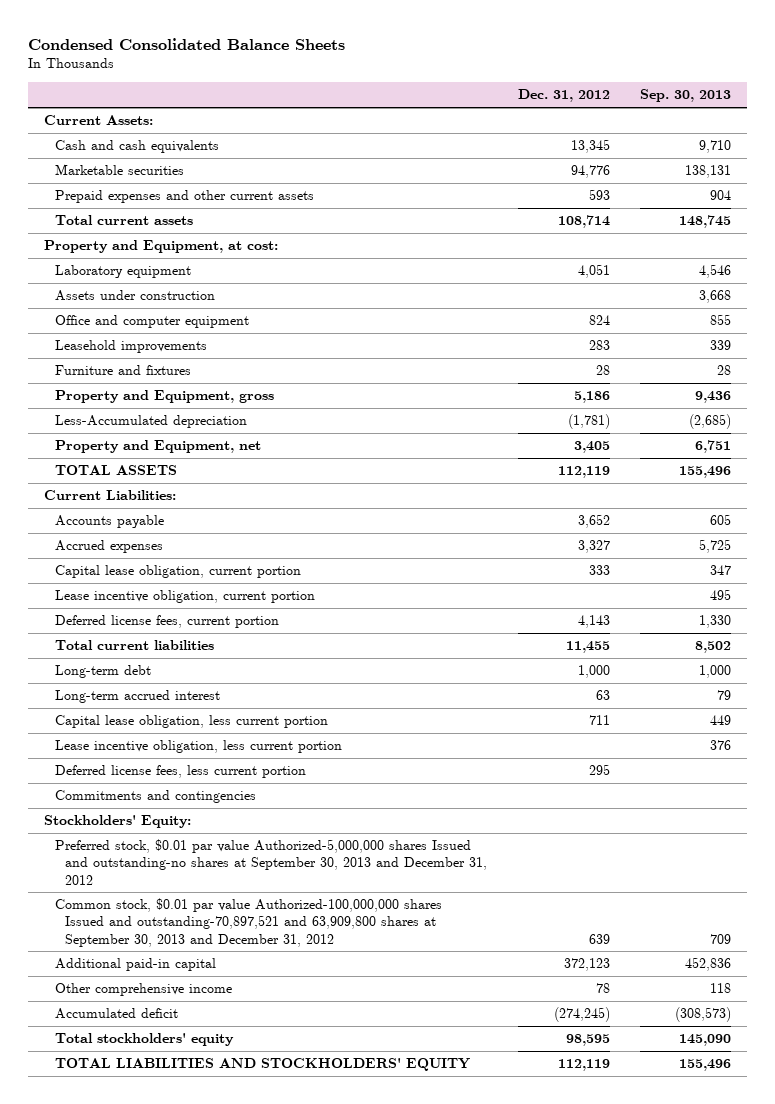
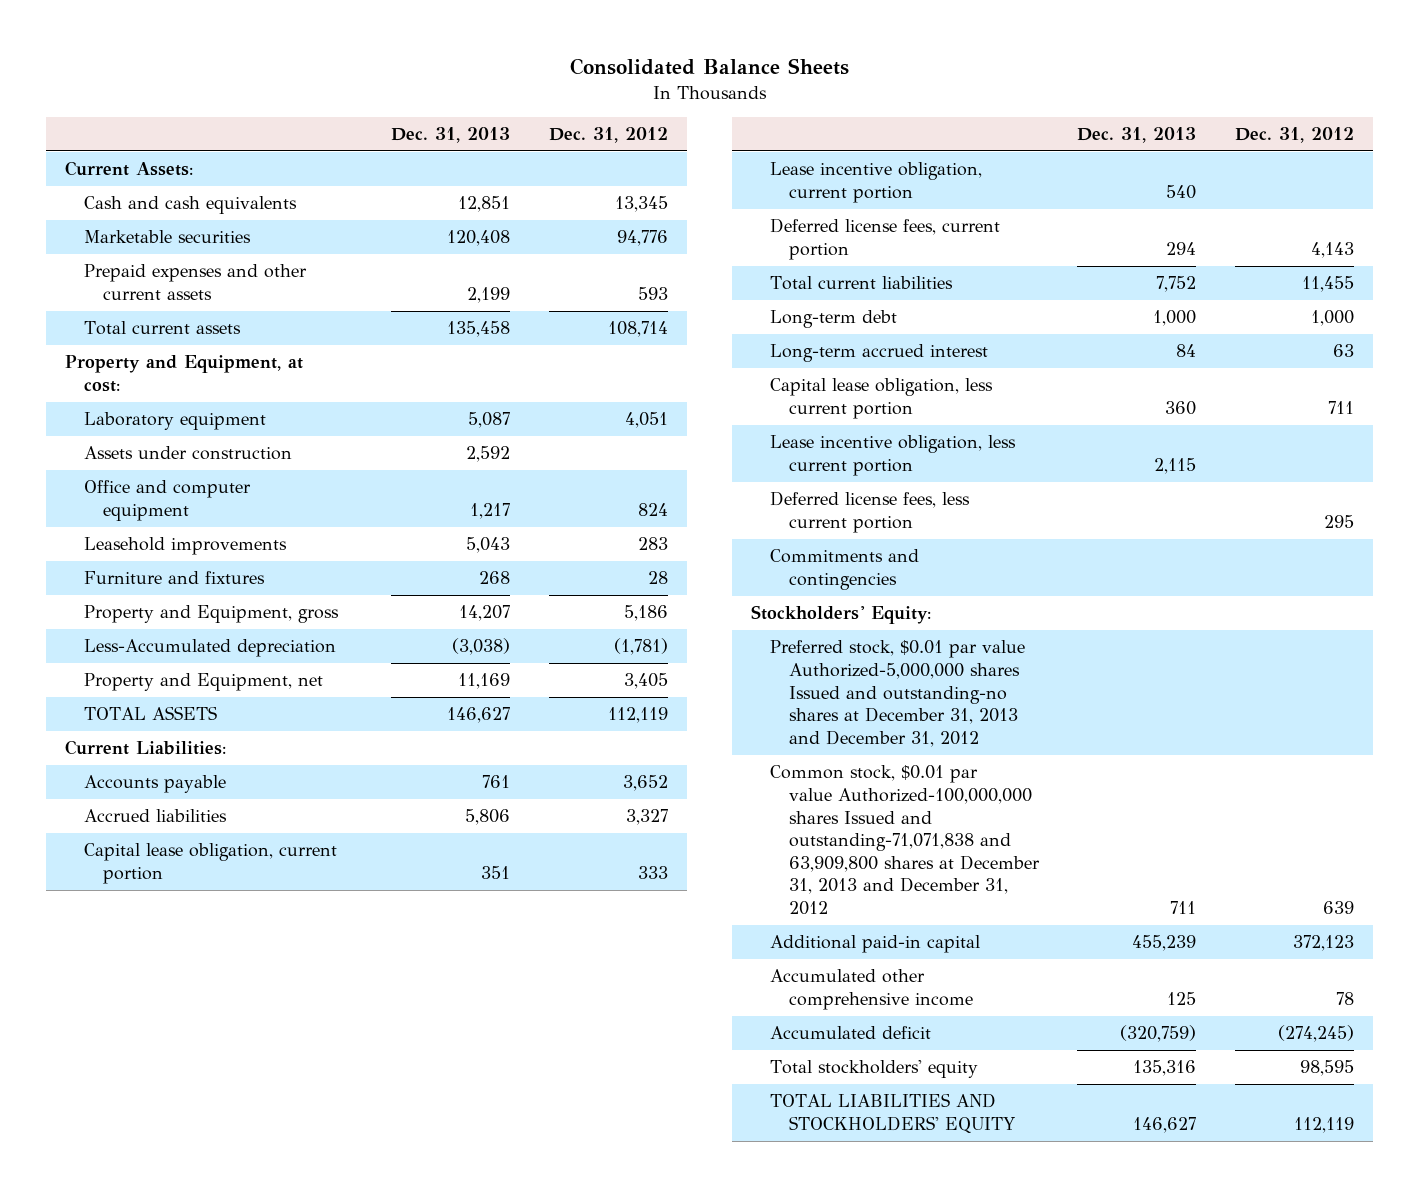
- Condensed Consolidated Balance Sheets
+ Consolidated Balance Sheets
- | Dec. 31, 2012 | Sep. 30, 2013
+ | Dec. 31, 2013 | Dec. 31, 2012
- Accrued expenses | 3,327 | 5,725
+ Accrued liabilities | 5,806 | 3,327
- Preferred stock, $0.01 par value Authorized-5,000,000 shares Issued and outstanding-no shares at September 30, 2013 and December 31, 2012
- Common stock, $0.01 par value Authorized-100,000,000 shares Issued and outstanding-70,897,521 and 63,909,800 shares at September 30, 2013 and December 31, 2012 | 639 | 709
+ Preferred stock, $0.01 par value Authorized-5,000,000 shares Issued and outstanding-no shares at December 31, 2013 and December 31, 2012
+ Common stock, $0.01 par value Authorized-100,000,000 shares Issued and outstanding-71,071,838 and 63,909,800 shares at December 31, 2013 and December 31, 2012 | 711 | 639
- Other comprehensive income | 78 | 118
+ Accumulated other comprehensive income | 125 | 78

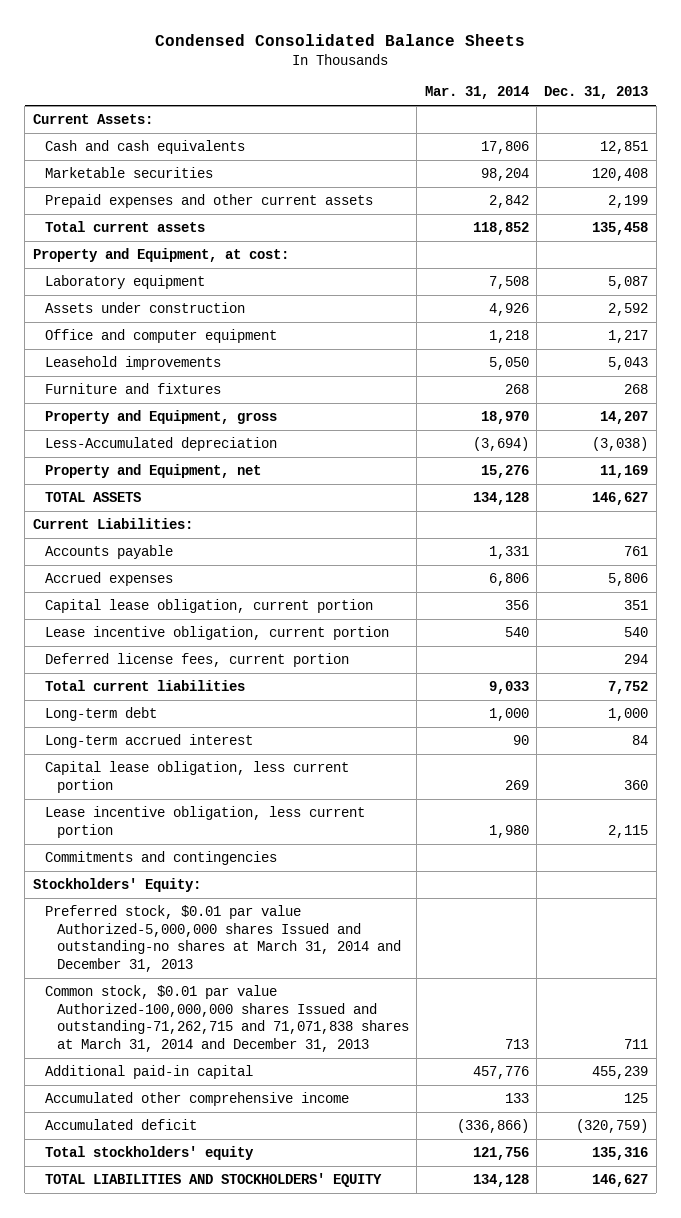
- Consolidated Balance Sheets
+ Condensed Consolidated Balance Sheets
- | Dec. 31, 2013 | Dec. 31, 2012
+ | Mar. 31, 2014 | Dec. 31, 2013
- Accrued liabilities | 5,806 | 3,327
+ Accrued expenses | 6,806 | 5,806
- Deferred license fees, less current portion | | 295
- Preferred stock, $0.01 par value Authorized-5,000,000 shares Issued and outstanding-no shares at December 31, 2013 and December 31, 2012
- Common stock, $0.01 par value Authorized-100,000,000 shares Issued and outstanding-71,071,838 and 63,909,800 shares at December 31, 2013 and December 31, 2012 | 711 | 639
+ Preferred stock, $0.01 par value Authorized-5,000,000 shares Issued and outstanding-no shares at March 31, 2014 and December 31, 2013
+ Common stock, $0.01 par value Authorized-100,000,000 shares Issued and outstanding-71,262,715 and 71,071,838 shares at March 31, 2014 and December 31, 2013 | 713 | 711

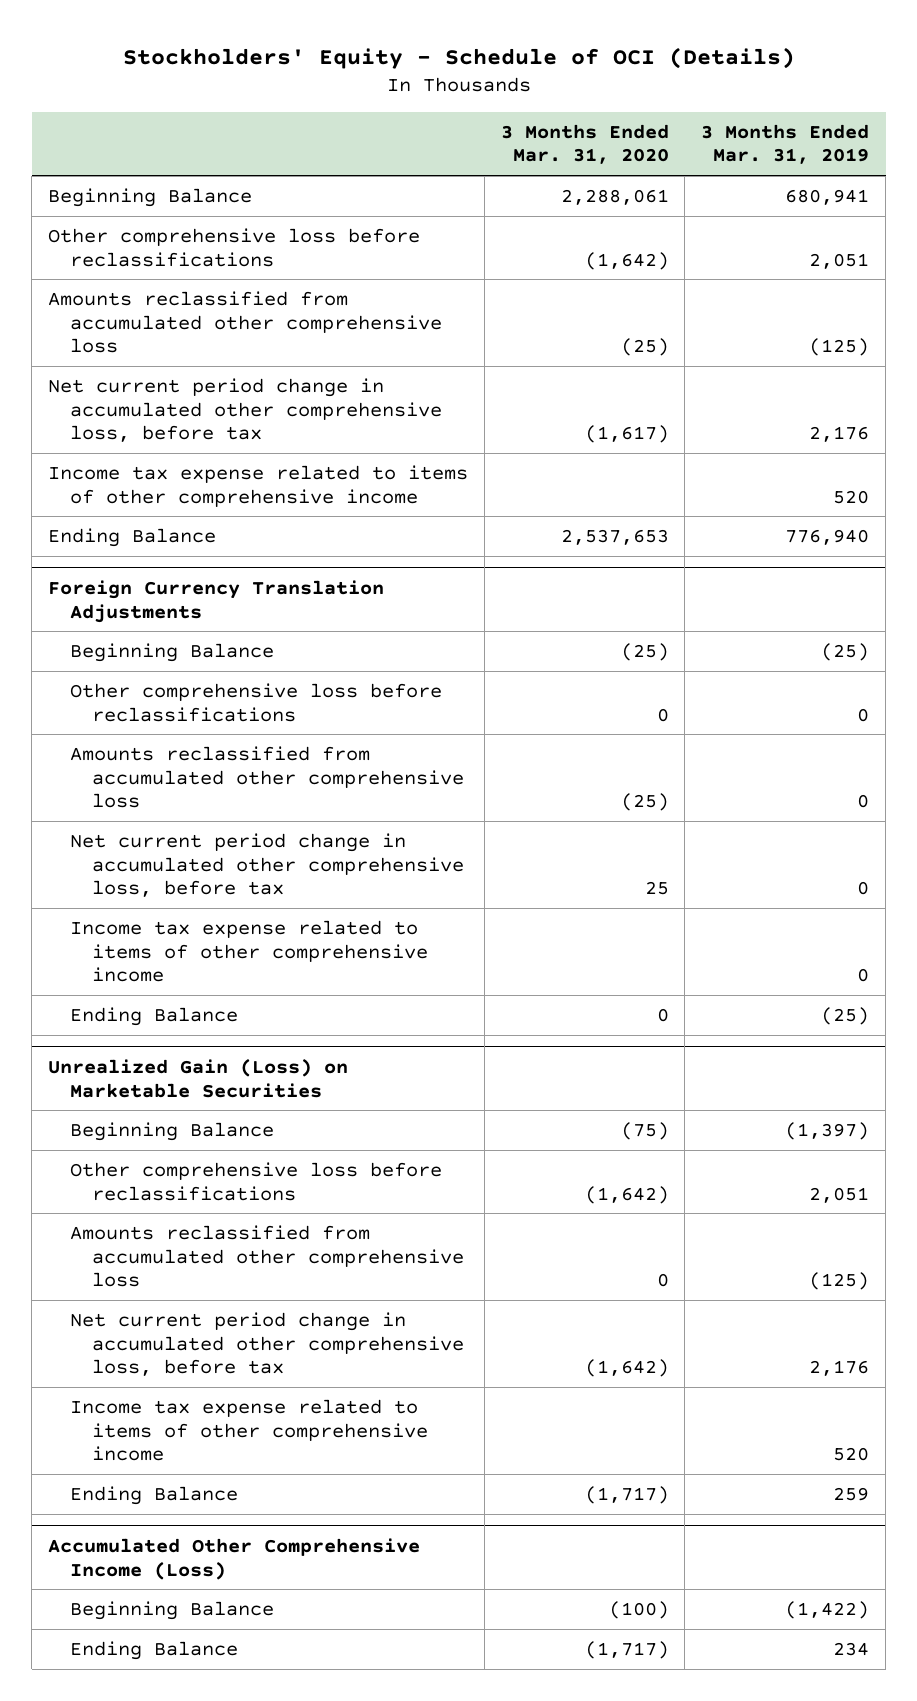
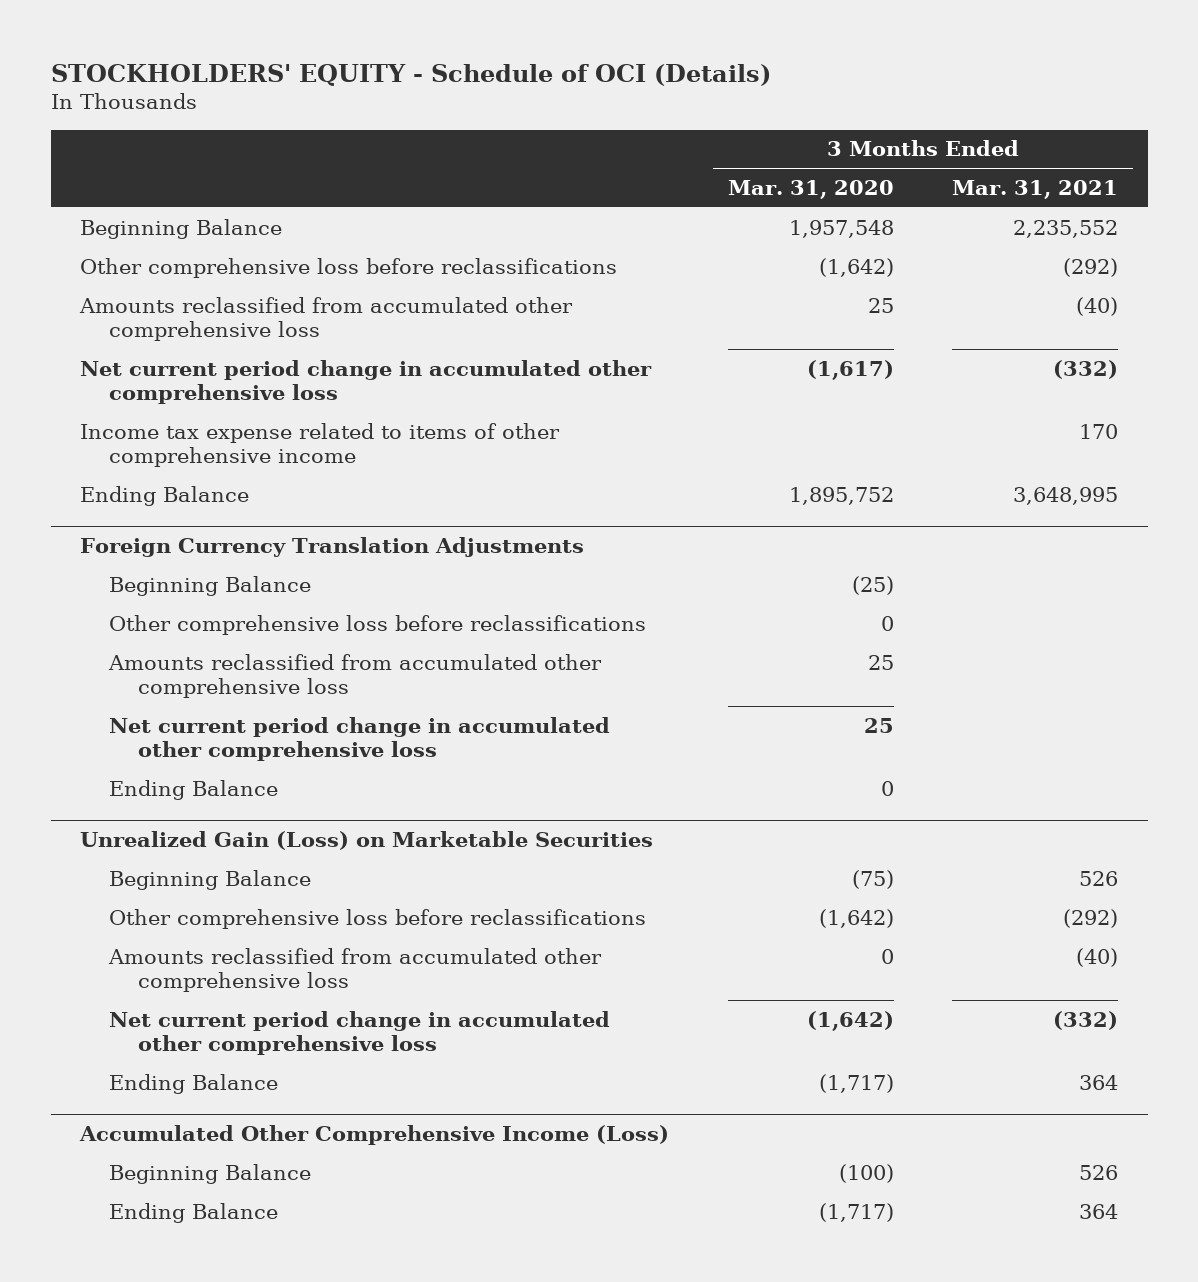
- Stockholders' Equity - Schedule of OCI (Details)
+ STOCKHOLDERS' EQUITY - Schedule of OCI (Details)
- | 3 Months Ended Mar. 31, 2020 | 3 Months Ended Mar. 31, 2019
+ | 3 Months Ended Mar. 31, 2020 | 3 Months Ended Mar. 31, 2021
- Beginning Balance | 2,288,061 | 680,941
+ Beginning Balance | 1,957,548 | 2,235,552
- Amounts reclassified from accumulated other comprehensive loss | (25) | (125)
- Net current period change in accumulated other comprehensive loss, before tax | (1,617) | 2,176
+ Amounts reclassified from accumulated other comprehensive loss | 25 | (40)
+ Net current period change in accumulated other comprehensive loss | (1,617) | (332)
- Ending Balance | 2,537,653 | 776,940
+ Ending Balance | 1,895,752 | 3,648,995
@ Foreign Currency Translation Adjustments
- Amounts reclassified from accumulated other comprehensive loss | (25) | 0
- Net current period change in accumulated other comprehensive loss, before tax | 25 | 0
- Income tax expense related to items of other comprehensive income | | 0
+ Amounts reclassified from accumulated other comprehensive loss | 25 |
+ Net current period change in accumulated other comprehensive loss | 25 |
@ Unrealized Gain (Loss) on Marketable Securities
- Net current period change in accumulated other comprehensive loss, before tax | (1,642) | 2,176
- Income tax expense related to items of other comprehensive income | | 520
+ Net current period change in accumulated other comprehensive loss | (1,642) | (332)

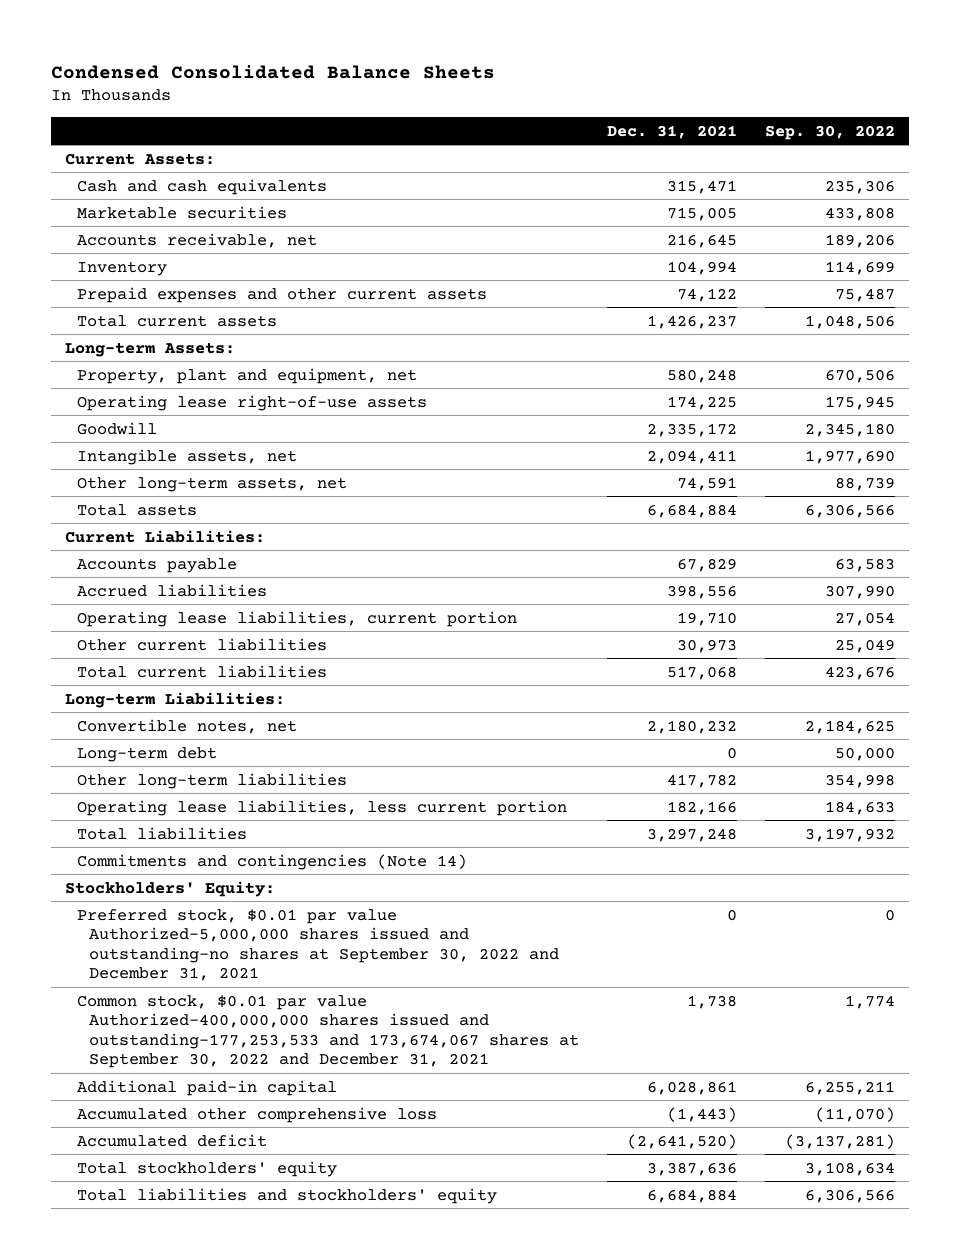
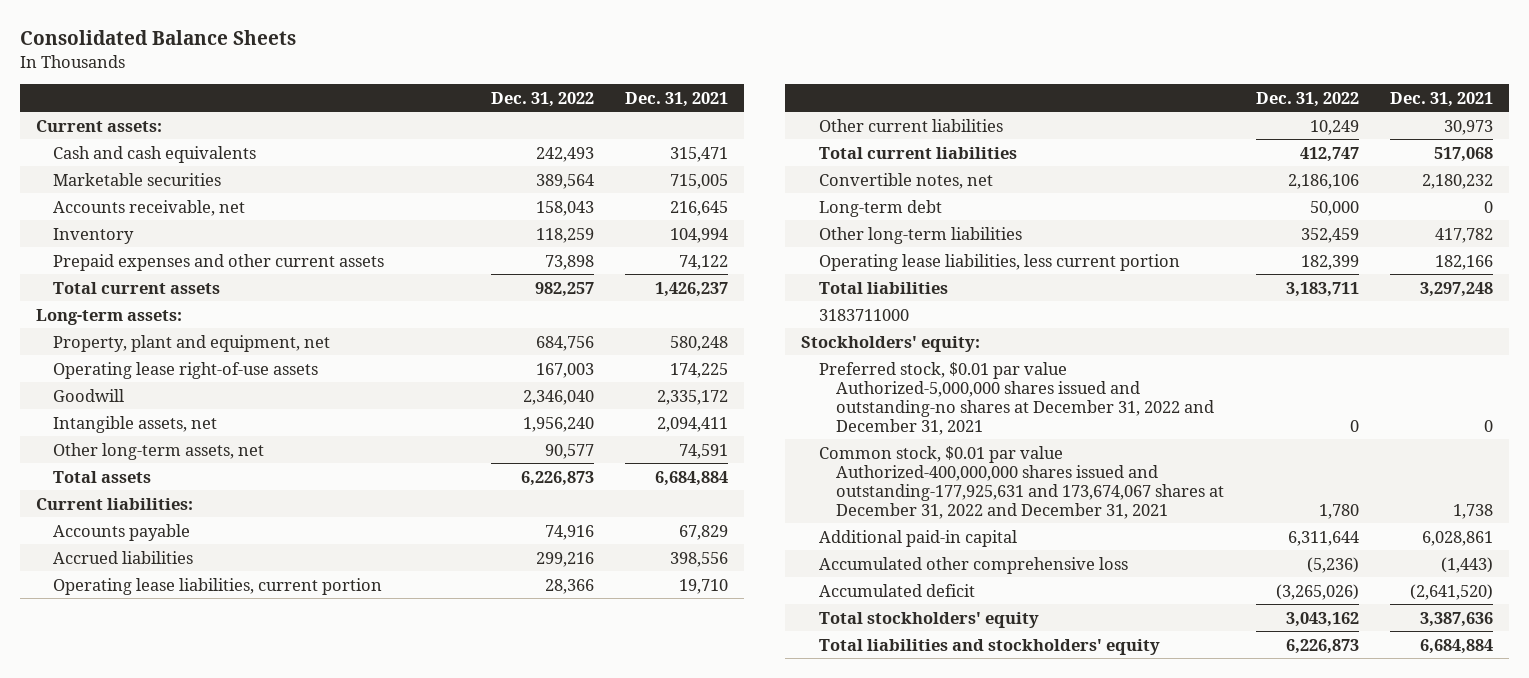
- Condensed Consolidated Balance Sheets
+ Consolidated Balance Sheets
- | Dec. 31, 2021 | Sep. 30, 2022
+ | Dec. 31, 2022 | Dec. 31, 2021
- Current Assets:
+ Current assets:
- Long-term Assets:
+ Long-term assets:
- Current Liabilities:
+ Current liabilities:
- Long-term Liabilities:
- Commitments and contingencies (Note 14)
- Stockholders' Equity:
- Preferred stock, $0.01 par value Authorized-5,000,000 shares issued and outstanding-no shares at September 30, 2022 and December 31, 2021 | 0 | 0
- Common stock, $0.01 par value Authorized-400,000,000 shares issued and outstanding-177,253,533 and 173,674,067 shares at September 30, 2022 and December 31, 2021 | 1,738 | 1,774
+ 3183711000
+ Stockholders' equity:
+ Preferred stock, $0.01 par value Authorized-5,000,000 shares issued and outstanding-no shares at December 31, 2022 and December 31, 2021 | 0 | 0
+ Common stock, $0.01 par value Authorized-400,000,000 shares issued and outstanding-177,925,631 and 173,674,067 shares at December 31, 2022 and December 31, 2021 | 1,780 | 1,738

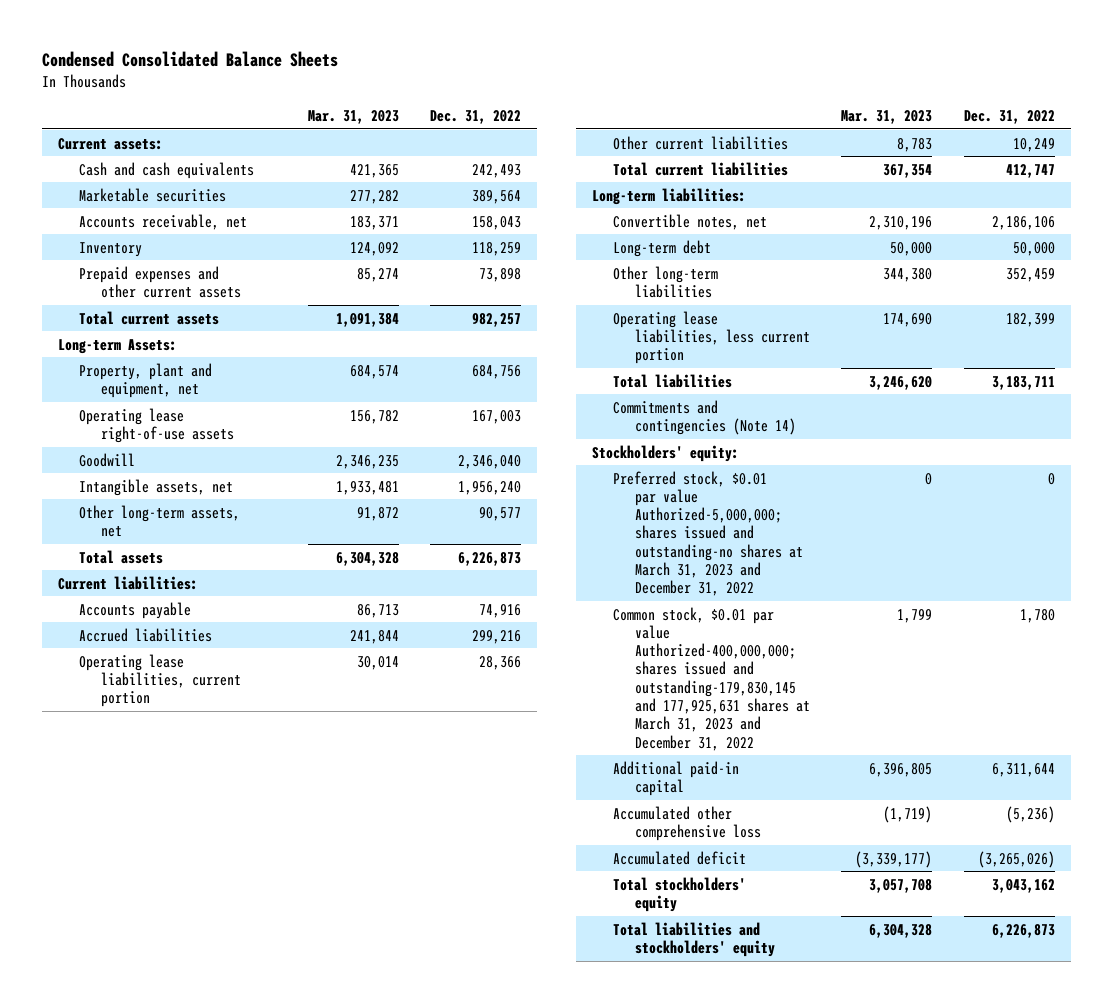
- Consolidated Balance Sheets
+ Condensed Consolidated Balance Sheets
- | Dec. 31, 2022 | Dec. 31, 2021
+ | Mar. 31, 2023 | Dec. 31, 2022
- Long-term assets:
+ Long-term Assets:
+ Long-term liabilities:
- 3183711000
+ Commitments and contingencies (Note 14)
- Preferred stock, $0.01 par value Authorized-5,000,000 shares issued and outstanding-no shares at December 31, 2022 and December 31, 2021 | 0 | 0
- Common stock, $0.01 par value Authorized-400,000,000 shares issued and outstanding-177,925,631 and 173,674,067 shares at December 31, 2022 and December 31, 2021 | 1,780 | 1,738
+ Preferred stock, $0.01 par value Authorized-5,000,000; shares issued and outstanding-no shares at March 31, 2023 and December 31, 2022 | 0 | 0
+ Common stock, $0.01 par value Authorized-400,000,000; shares issued and outstanding-179,830,145 and 177,925,631 shares at March 31, 2023 and December 31, 2022 | 1,799 | 1,780

